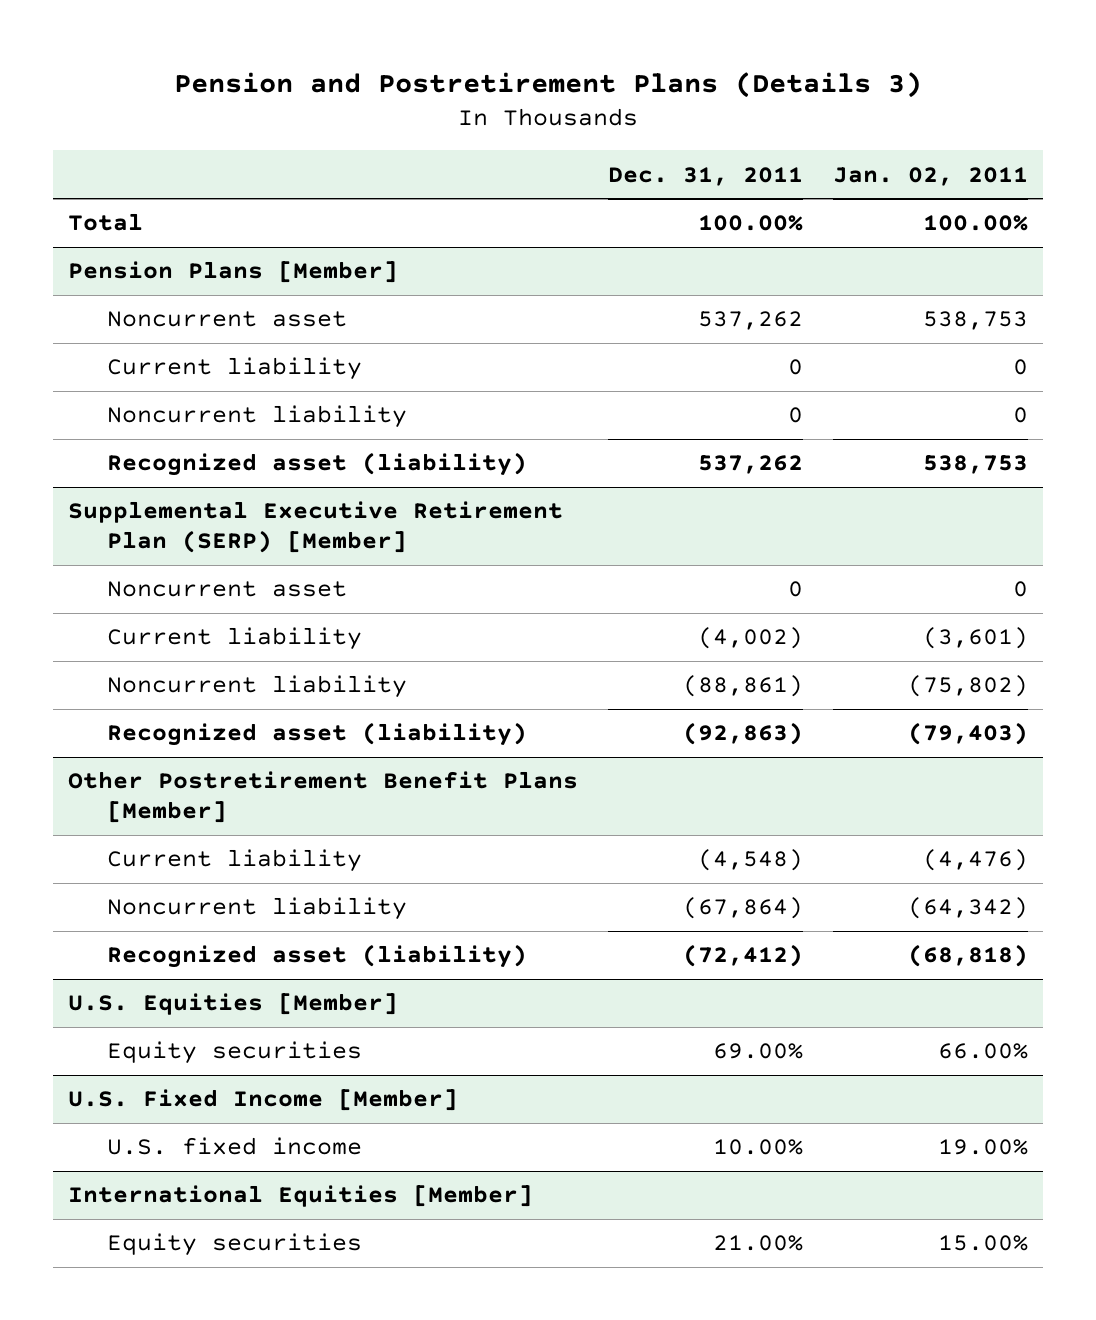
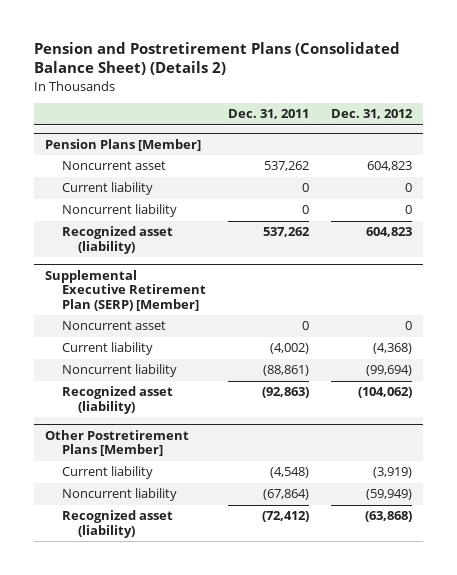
- Pension and Postretirement Plans (Details 3)
+ Pension and Postretirement Plans (Consolidated Balance Sheet) (Details 2)
- | Dec. 31, 2011 | Jan. 02, 2011
+ | Dec. 31, 2011 | Dec. 31, 2012
- Total | 100.00% | 100.00%
- Other Postretirement Benefit Plans [Member]
+ Other Postretirement Plans [Member]
- U.S. Equities [Member]
- Equity securities | 69.00% | 66.00%
- U.S. Fixed Income [Member]
- U.S. fixed income | 10.00% | 19.00%
- International Equities [Member]
- Equity securities | 21.00% | 15.00%

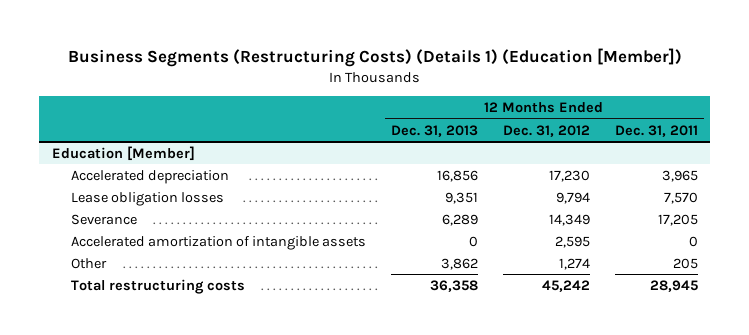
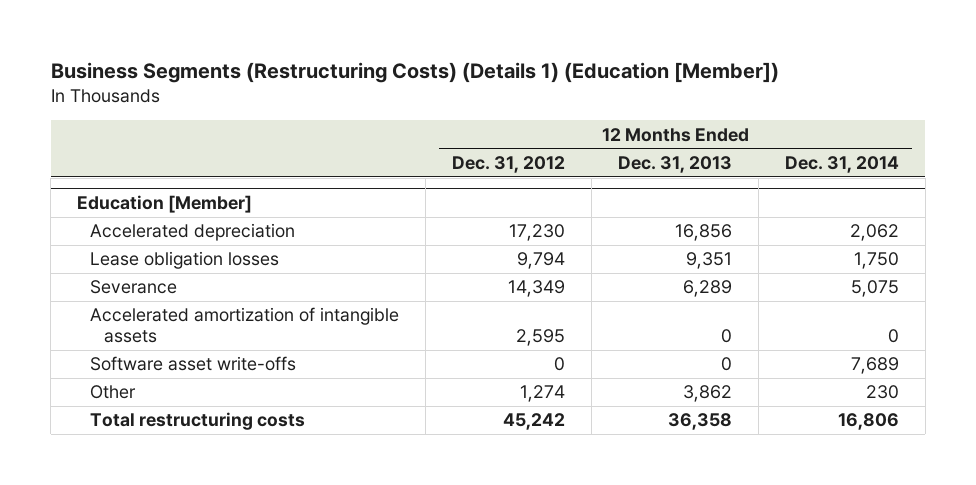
- | 12 Months Ended Dec. 31, 2013 | 12 Months Ended Dec. 31, 2012 | 12 Months Ended Dec. 31, 2011
+ | 12 Months Ended Dec. 31, 2012 | 12 Months Ended Dec. 31, 2013 | 12 Months Ended Dec. 31, 2014
@ Education [Member]
+ Software asset write-offs | 0 | 0 | 7,689

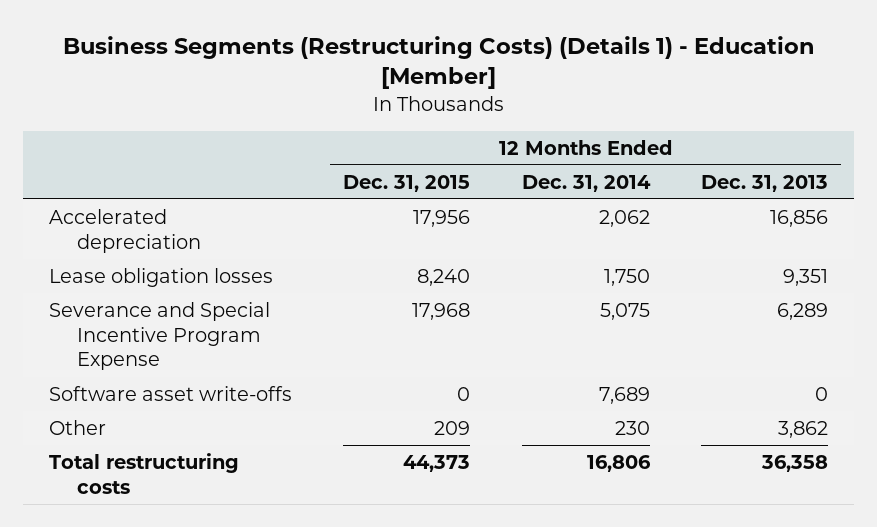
- Business Segments (Restructuring Costs) (Details 1) (Education [Member])
+ Business Segments (Restructuring Costs) (Details 1) - Education [Member]
- | 12 Months Ended Dec. 31, 2012 | 12 Months Ended Dec. 31, 2013 | 12 Months Ended Dec. 31, 2014
+ | 12 Months Ended Dec. 31, 2015 | 12 Months Ended Dec. 31, 2014 | 12 Months Ended Dec. 31, 2013
- Education [Member]
- Severance | 14,349 | 6,289 | 5,075
- Accelerated amortization of intangible assets | 2,595 | 0 | 0
+ Severance and Special Incentive Program Expense | 17,968 | 5,075 | 6,289

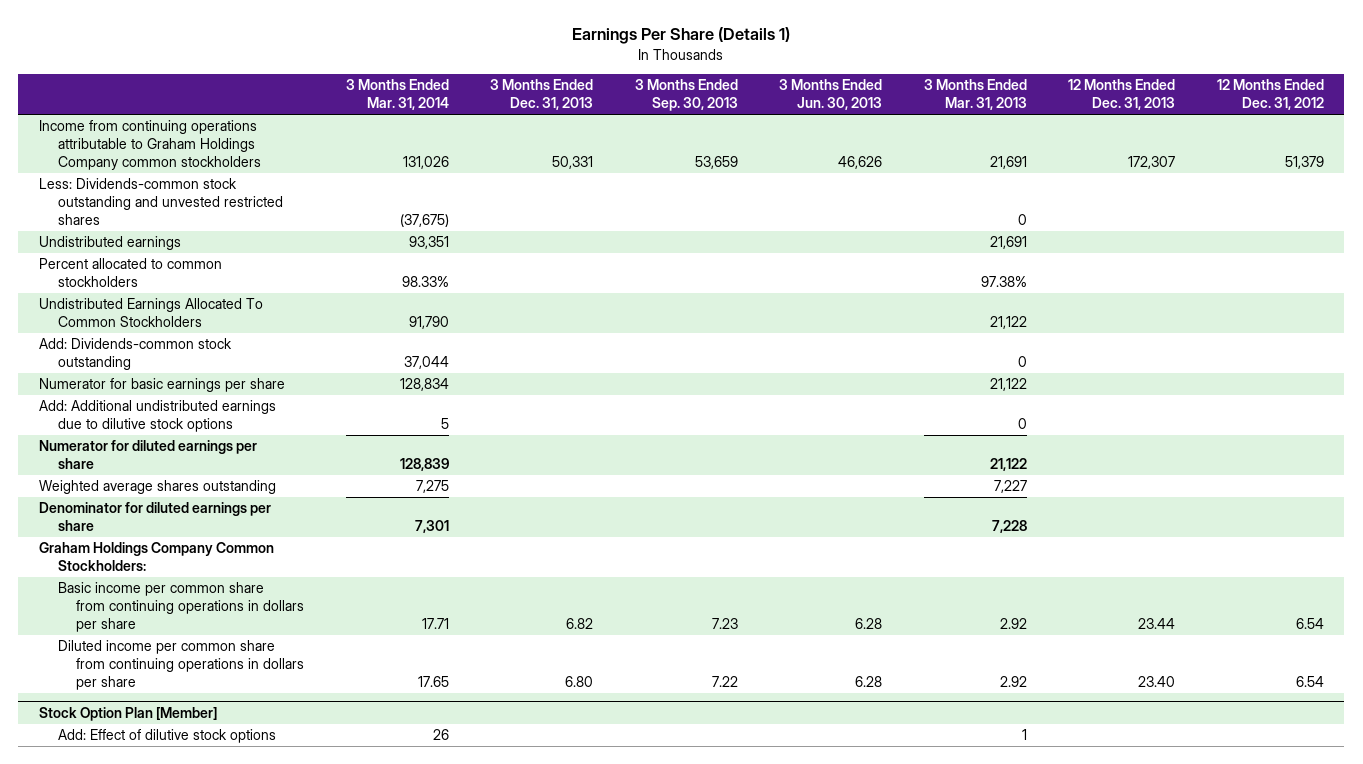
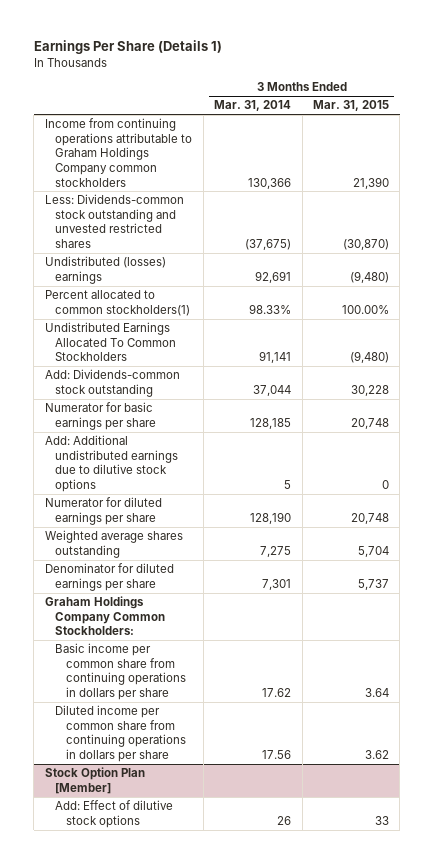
- | 3 Months Ended Mar. 31, 2014 | 3 Months Ended Dec. 31, 2013 | 3 Months Ended Sep. 30, 2013 | 3 Months Ended Jun. 30, 2013 | 3 Months Ended Mar. 31, 2013 | 12 Months Ended Dec. 31, 2013 | 12 Months Ended Dec. 31, 2012
+ | 3 Months Ended Mar. 31, 2014 | 3 Months Ended Mar. 31, 2015
- Income from continuing operations attributable to Graham Holdings Company common stockholders | 131,026 | 50,331 | 53,659 | 46,626 | 21,691 | 172,307 | 51,379
+ Income from continuing operations attributable to Graham Holdings Company common stockholders | 130,366 | 21,390
- Undistributed earnings | 93,351 | | | | 21,691 | |
- Percent allocated to common stockholders | 98.33% | | | | 97.38% | |
- Undistributed Earnings Allocated To Common Stockholders | 91,790 | | | | 21,122 | |
+ Undistributed (losses) earnings | 92,691 | (9,480)
+ Percent allocated to common stockholders(1) | 98.33% | 100.00%
+ Undistributed Earnings Allocated To Common Stockholders | 91,141 | (9,480)
- Numerator for basic earnings per share | 128,834 | | | | 21,122 | |
+ Numerator for basic earnings per share | 128,185 | 20,748
- Numerator for diluted earnings per share | 128,839 | | | | 21,122 | |
+ Numerator for diluted earnings per share | 128,190 | 20,748
- Basic income per common share from continuing operations in dollars per share | 17.71 | 6.82 | 7.23 | 6.28 | 2.92 | 23.44 | 6.54
- Diluted income per common share from continuing operations in dollars per share | 17.65 | 6.80 | 7.22 | 6.28 | 2.92 | 23.40 | 6.54
+ Basic income per common share from continuing operations in dollars per share | 17.62 | 3.64
+ Diluted income per common share from continuing operations in dollars per share | 17.56 | 3.62

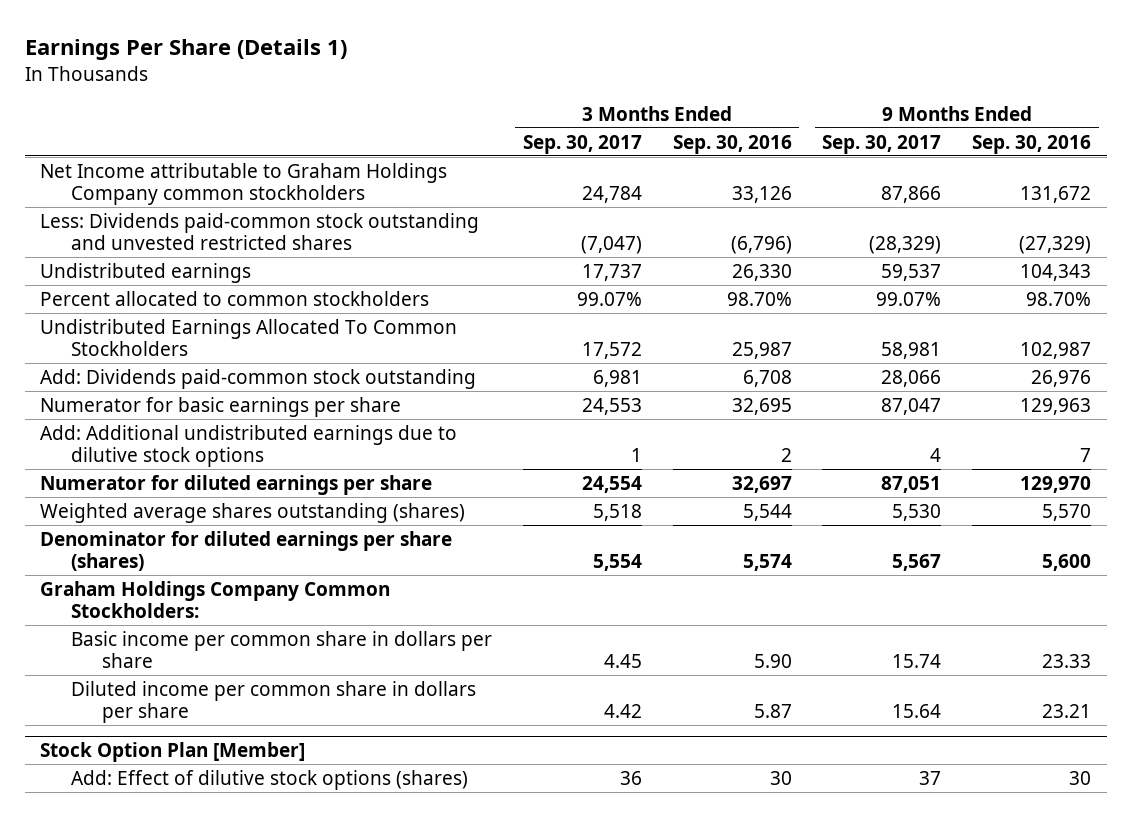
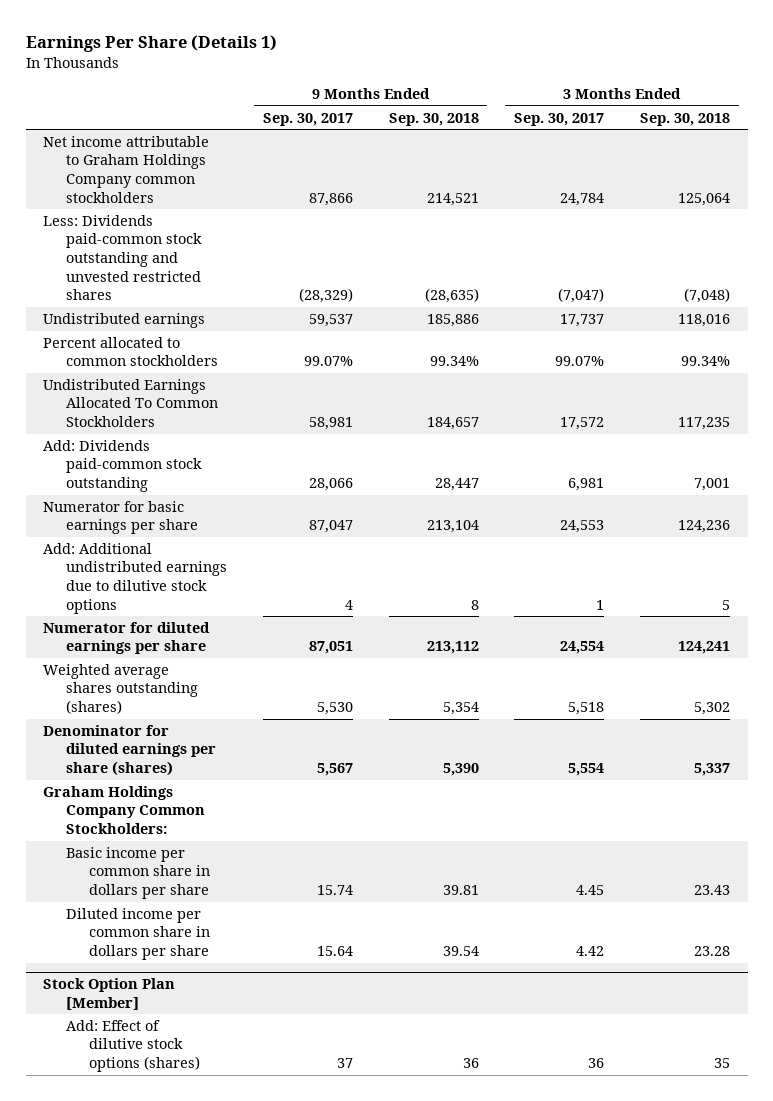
- | 3 Months Ended Sep. 30, 2017 | 3 Months Ended Sep. 30, 2016 | 9 Months Ended Sep. 30, 2017 | 9 Months Ended Sep. 30, 2016
+ | 9 Months Ended Sep. 30, 2017 | 9 Months Ended Sep. 30, 2018 | 3 Months Ended Sep. 30, 2017 | 3 Months Ended Sep. 30, 2018
- Net Income attributable to Graham Holdings Company common stockholders | 24,784 | 33,126 | 87,866 | 131,672
+ Net income attributable to Graham Holdings Company common stockholders | 87,866 | 214,521 | 24,784 | 125,064

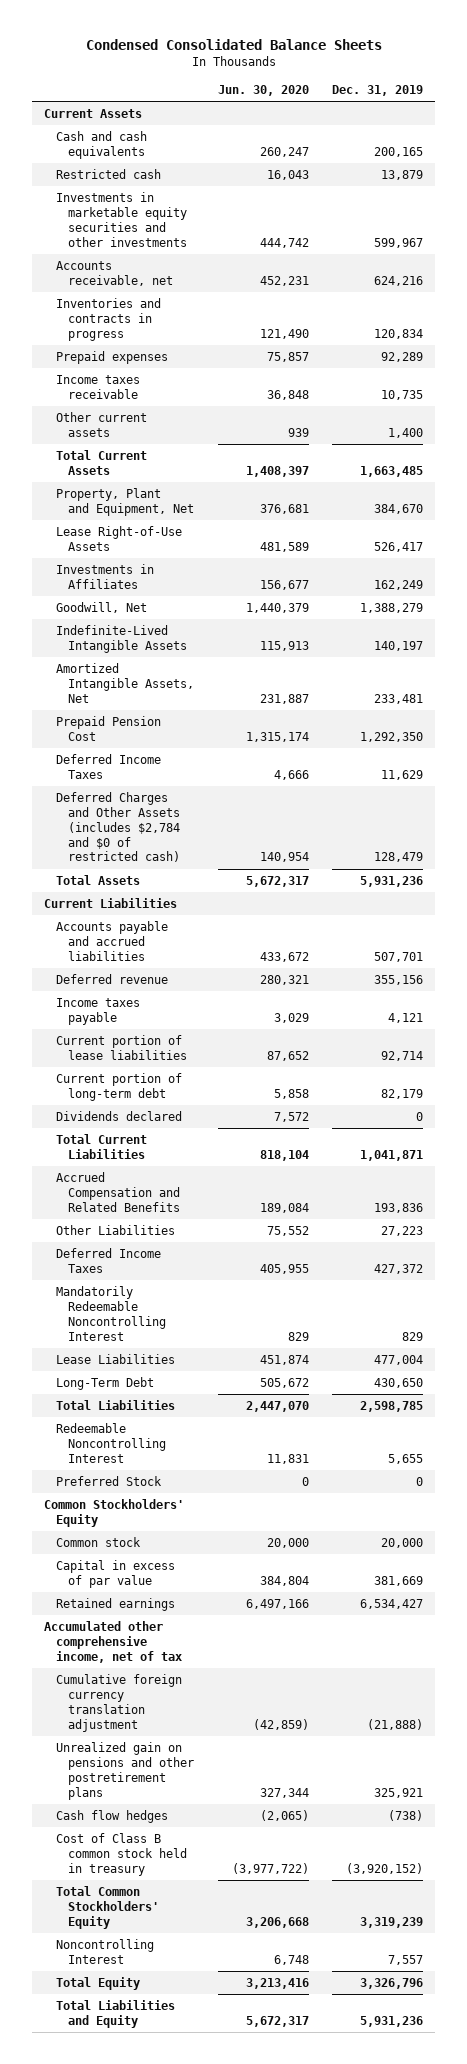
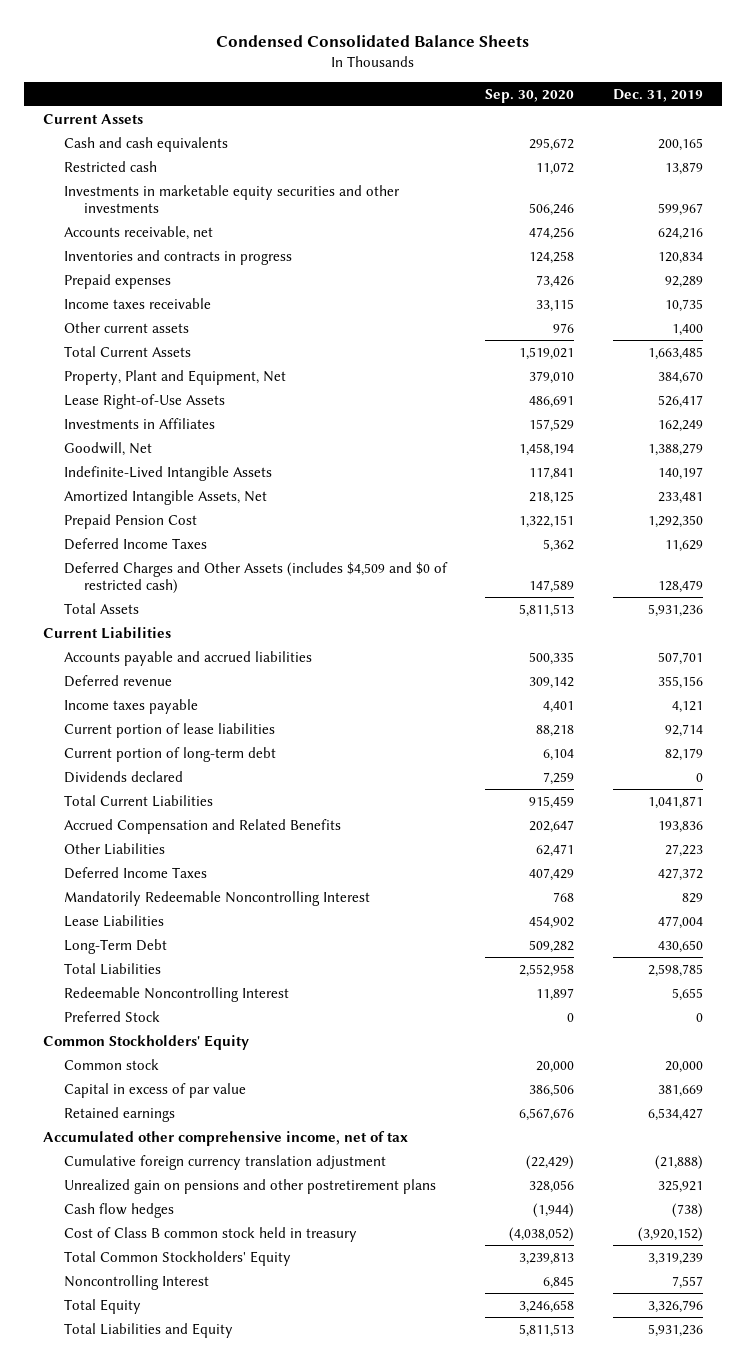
- | Jun. 30, 2020 | Dec. 31, 2019
+ | Sep. 30, 2020 | Dec. 31, 2019
- Deferred Charges and Other Assets (includes $2,784 and $0 of restricted cash) | 140,954 | 128,479
+ Deferred Charges and Other Assets (includes $4,509 and $0 of restricted cash) | 147,589 | 128,479

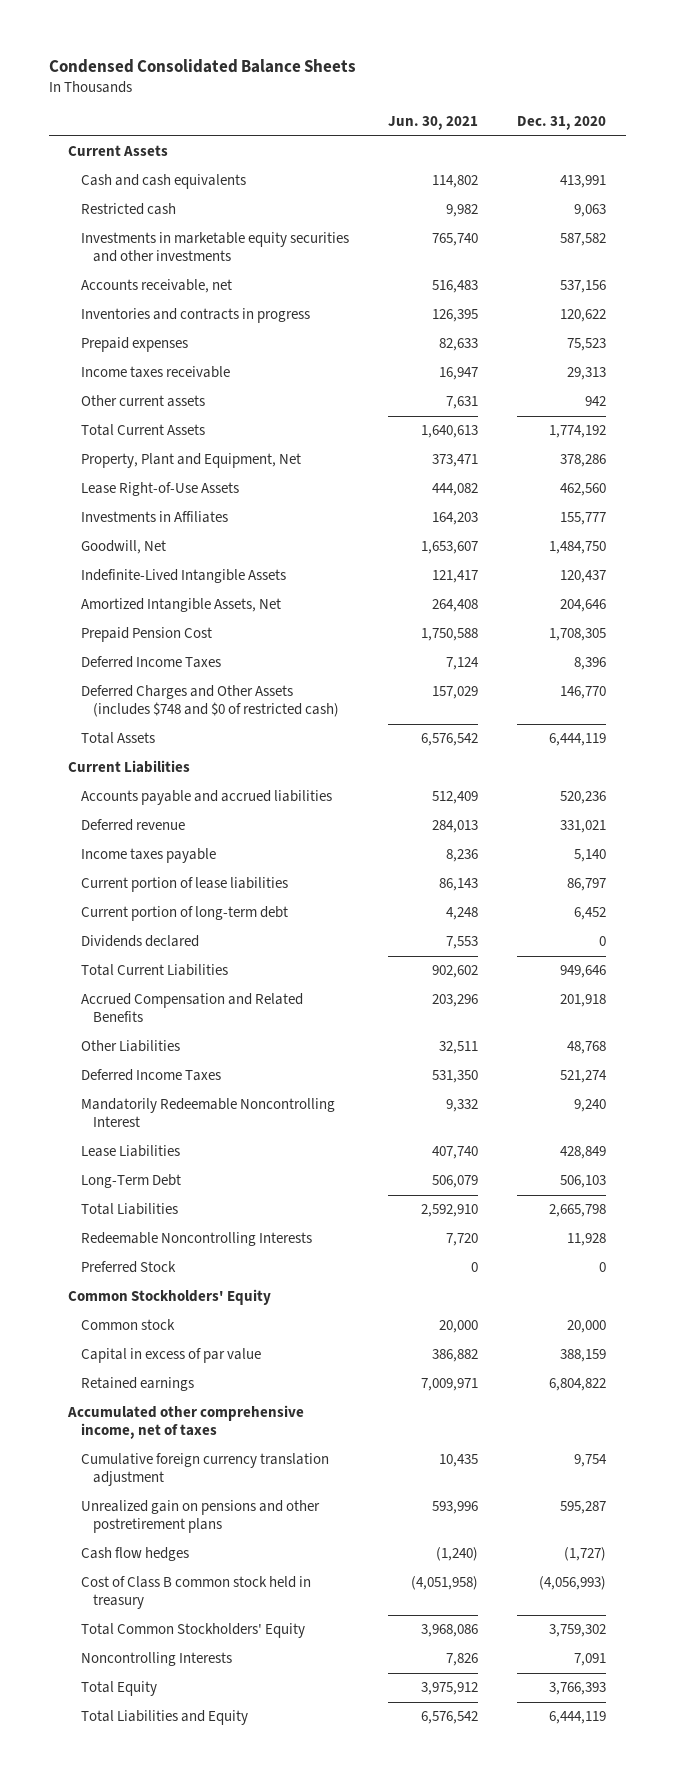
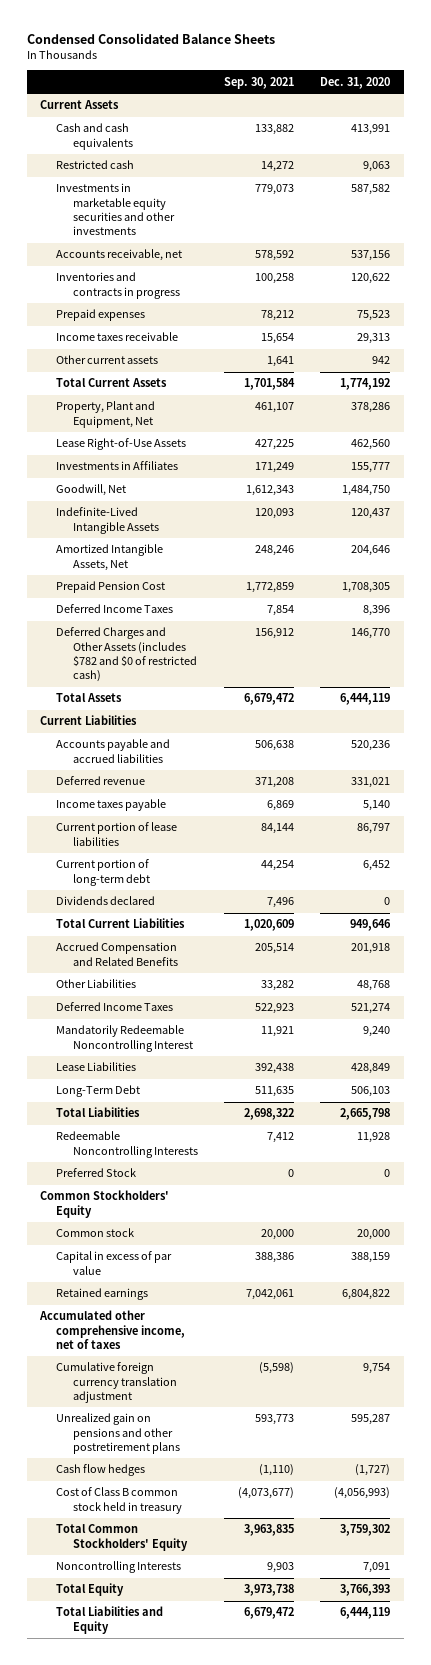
- | Jun. 30, 2021 | Dec. 31, 2020
+ | Sep. 30, 2021 | Dec. 31, 2020
- Deferred Charges and Other Assets (includes $748 and $0 of restricted cash) | 157,029 | 146,770
+ Deferred Charges and Other Assets (includes $782 and $0 of restricted cash) | 156,912 | 146,770

